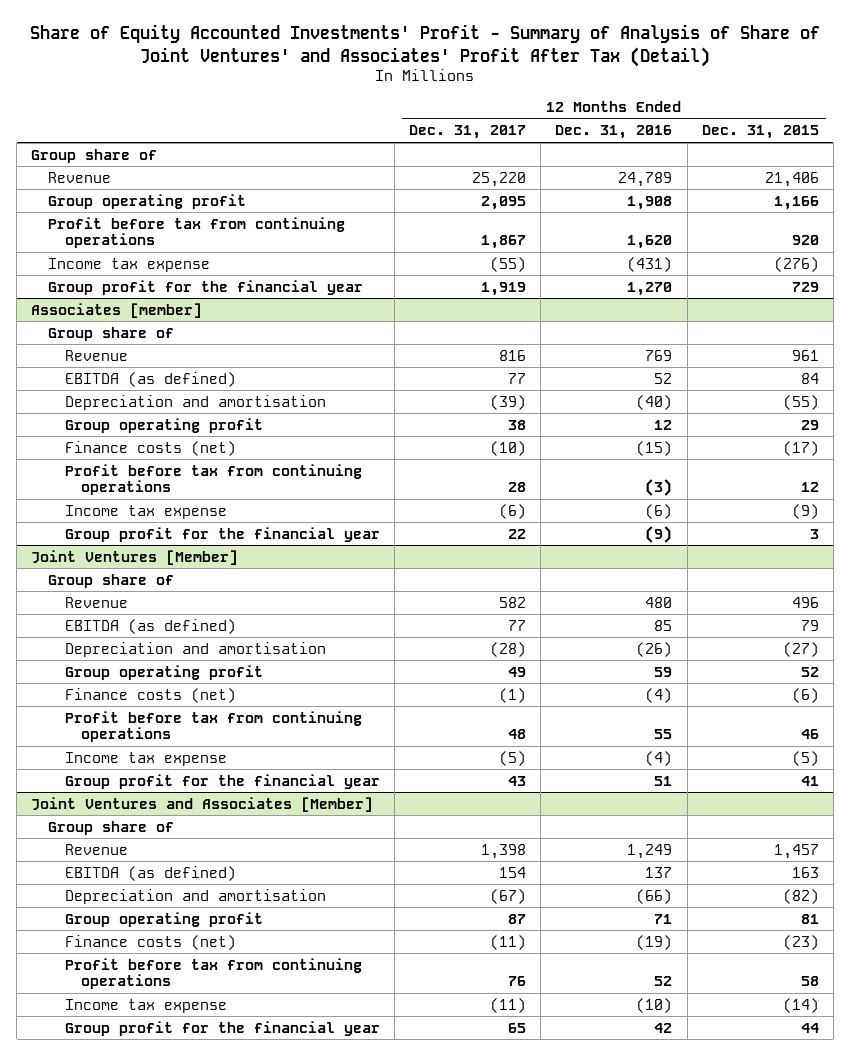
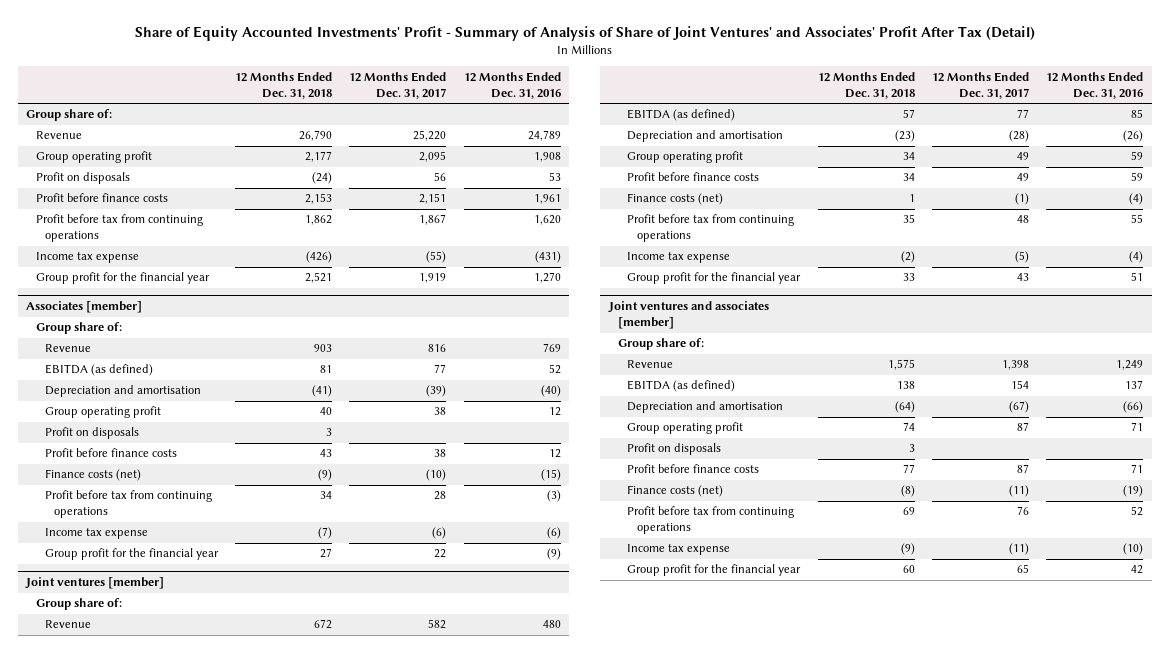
- | 12 Months Ended Dec. 31, 2017 | 12 Months Ended Dec. 31, 2016 | 12 Months Ended Dec. 31, 2015
+ | 12 Months Ended Dec. 31, 2018 | 12 Months Ended Dec. 31, 2017 | 12 Months Ended Dec. 31, 2016
- Group share of
+ Group share of:
+ Profit on disposals | (24) | 56 | 53
+ Profit before finance costs | 2,153 | 2,151 | 1,961
@ Associates [member]
- Group share of
+ Group share of:
+ Profit on disposals | 3 | |
+ Profit before finance costs | 43 | 38 | 12
- Joint Ventures [Member]
- Group share of
+ Joint ventures [member]
+ Group share of:
+ Profit before finance costs | 34 | 49 | 59
- Joint Ventures and Associates [Member]
- Group share of
+ Joint ventures and associates [member]
+ Group share of:
+ Profit on disposals | 3 | |
+ Profit before finance costs | 77 | 87 | 71

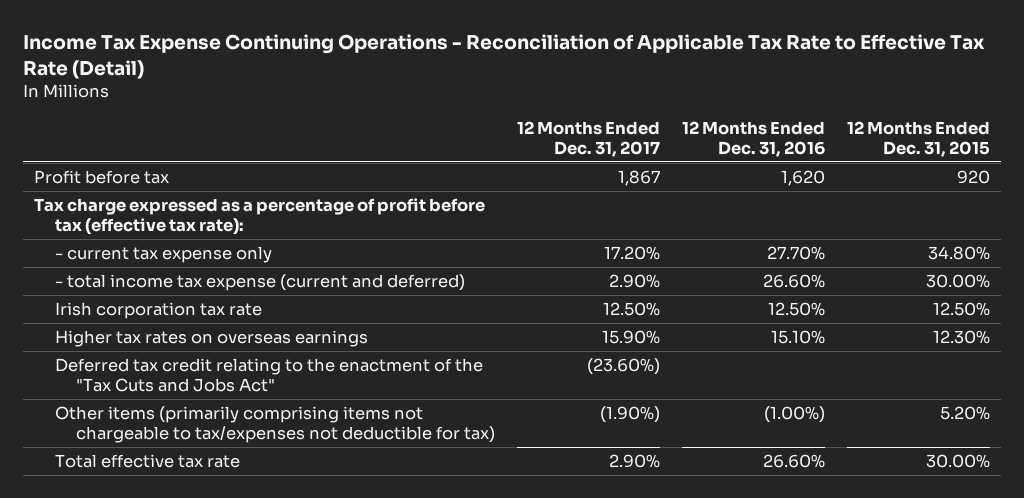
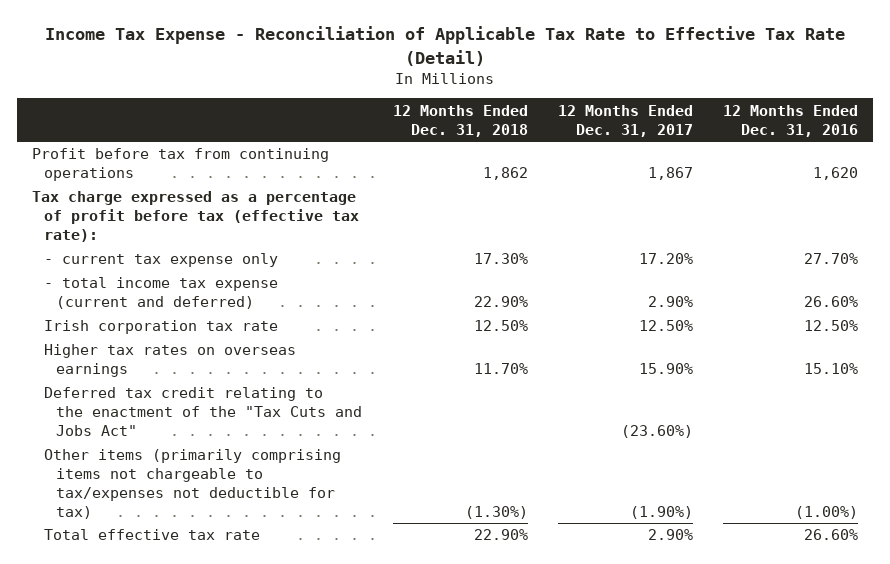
- Income Tax Expense Continuing Operations - Reconciliation of Applicable Tax Rate to Effective Tax Rate (Detail)
+ Income Tax Expense - Reconciliation of Applicable Tax Rate to Effective Tax Rate (Detail)
- | 12 Months Ended Dec. 31, 2017 | 12 Months Ended Dec. 31, 2016 | 12 Months Ended Dec. 31, 2015
+ | 12 Months Ended Dec. 31, 2018 | 12 Months Ended Dec. 31, 2017 | 12 Months Ended Dec. 31, 2016
- Profit before tax | 1,867 | 1,620 | 920
+ Profit before tax from continuing operations | 1,862 | 1,867 | 1,620

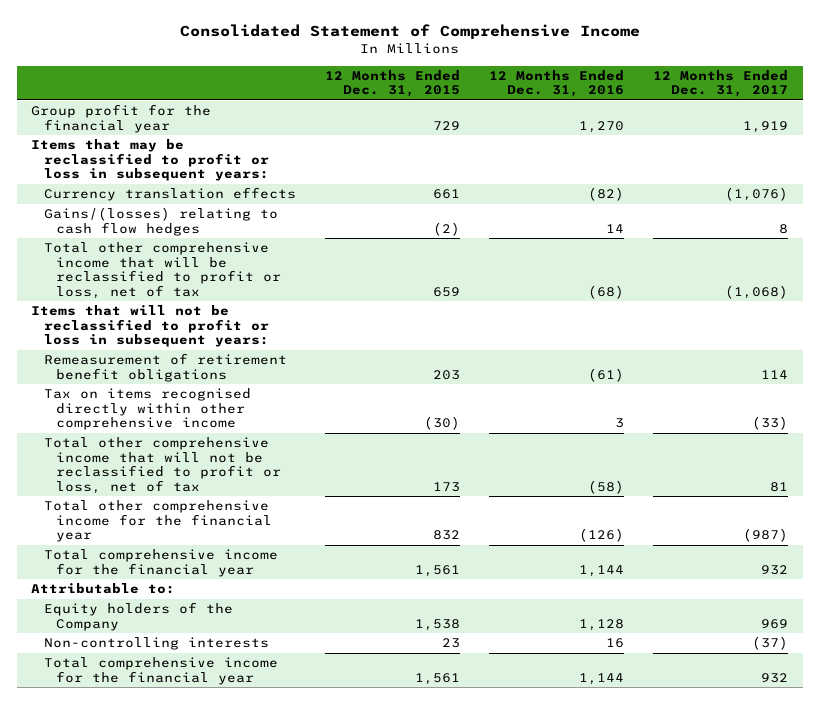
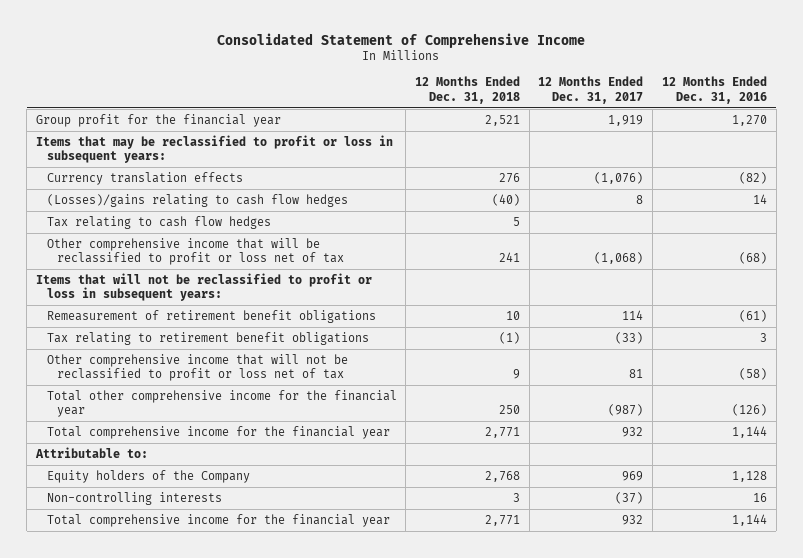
- | 12 Months Ended Dec. 31, 2015 | 12 Months Ended Dec. 31, 2016 | 12 Months Ended Dec. 31, 2017
+ | 12 Months Ended Dec. 31, 2018 | 12 Months Ended Dec. 31, 2017 | 12 Months Ended Dec. 31, 2016
- Gains/(losses) relating to cash flow hedges | (2) | 14 | 8
- Total other comprehensive income that will be reclassified to profit or loss, net of tax | 659 | (68) | (1,068)
+ (Losses)/gains relating to cash flow hedges | (40) | 8 | 14
+ Tax relating to cash flow hedges | 5 | |
+ Other comprehensive income that will be reclassified to profit or loss net of tax | 241 | (1,068) | (68)
- Tax on items recognised directly within other comprehensive income | (30) | 3 | (33)
- Total other comprehensive income that will not be reclassified to profit or loss, net of tax | 173 | (58) | 81
+ Tax relating to retirement benefit obligations | (1) | (33) | 3
+ Other comprehensive income that will not be reclassified to profit or loss net of tax | 9 | 81 | (58)

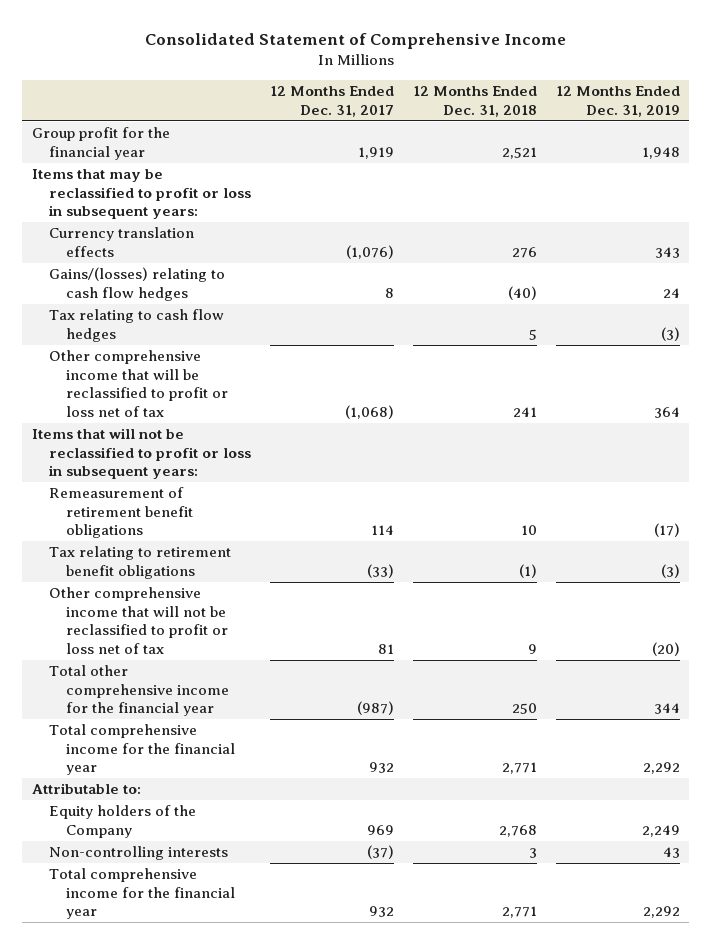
- | 12 Months Ended Dec. 31, 2018 | 12 Months Ended Dec. 31, 2017 | 12 Months Ended Dec. 31, 2016
+ | 12 Months Ended Dec. 31, 2017 | 12 Months Ended Dec. 31, 2018 | 12 Months Ended Dec. 31, 2019
- (Losses)/gains relating to cash flow hedges | (40) | 8 | 14
+ Gains/(losses) relating to cash flow hedges | 8 | (40) | 24

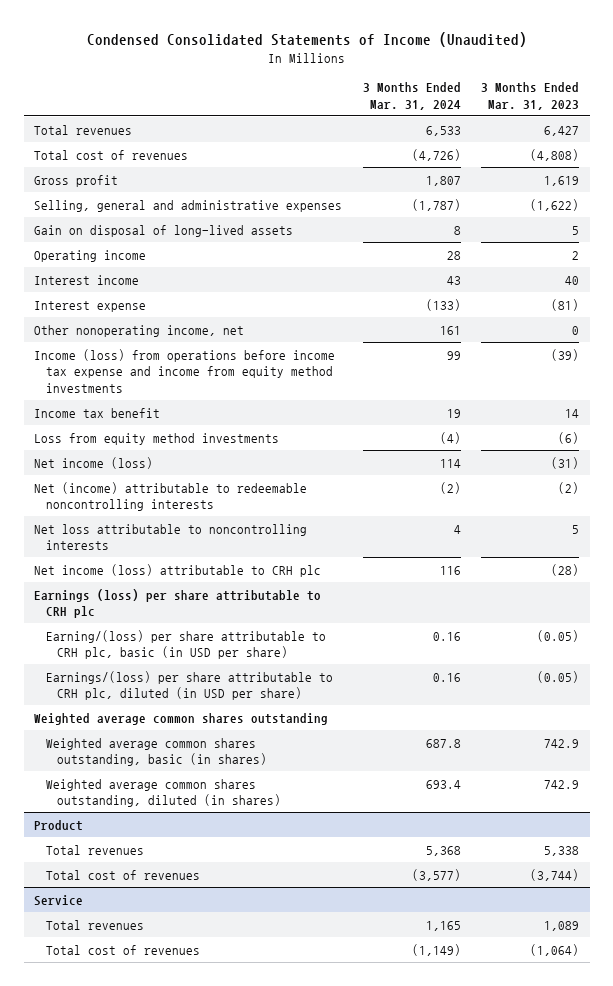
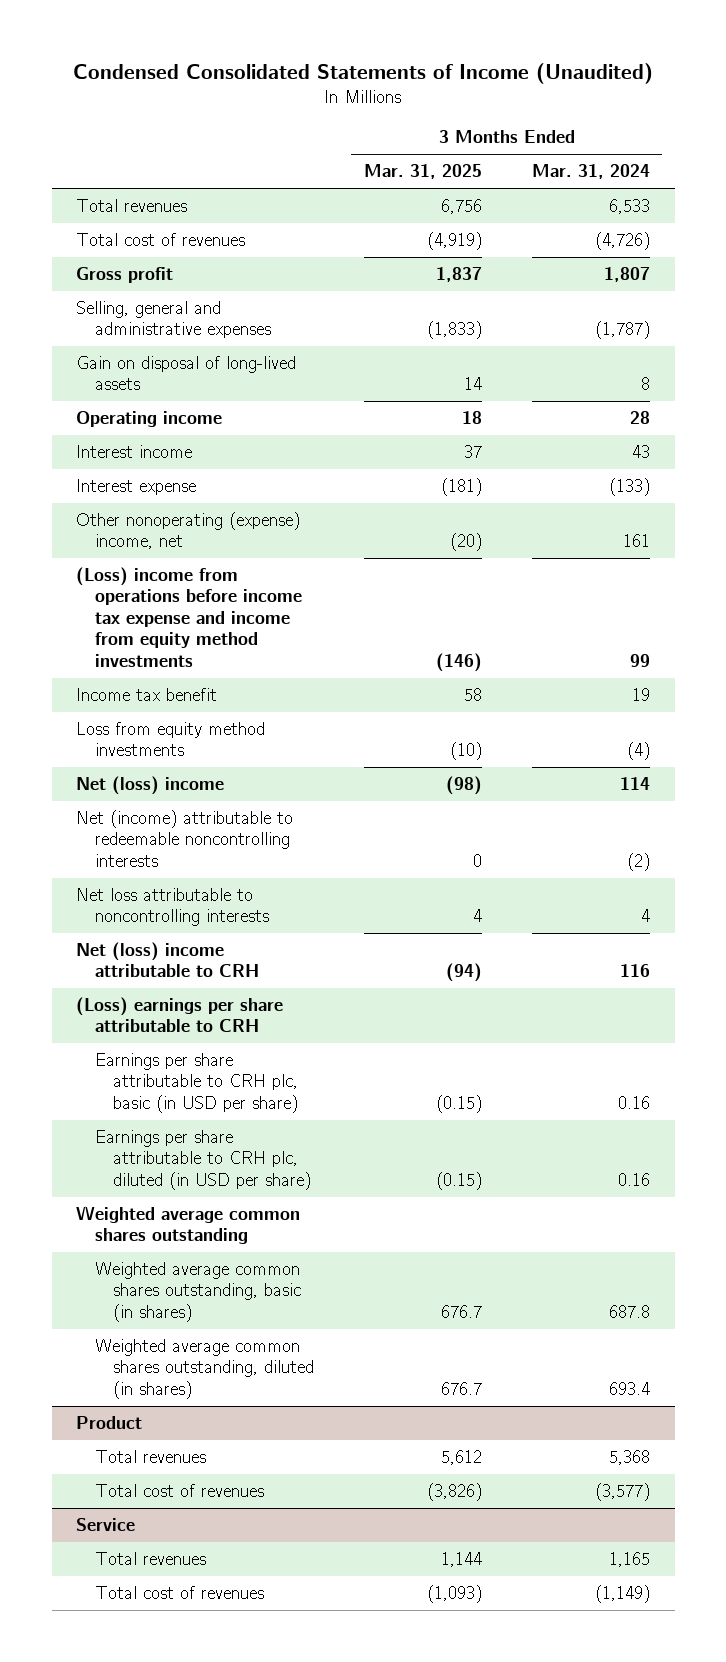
- | 3 Months Ended Mar. 31, 2024 | 3 Months Ended Mar. 31, 2023
+ | 3 Months Ended Mar. 31, 2025 | 3 Months Ended Mar. 31, 2024
- Other nonoperating income, net | 161 | 0
- Income (loss) from operations before income tax expense and income from equity method investments | 99 | (39)
+ Other nonoperating (expense) income, net | (20) | 161
+ (Loss) income from operations before income tax expense and income from equity method investments | (146) | 99
- Net income (loss) | 114 | (31)
+ Net (loss) income | (98) | 114
- Net income (loss) attributable to CRH plc | 116 | (28)
- Earnings (loss) per share attributable to CRH plc
- Earning/(loss) per share attributable to CRH plc, basic (in USD per share) | 0.16 | (0.05)
- Earnings/(loss) per share attributable to CRH plc, diluted (in USD per share) | 0.16 | (0.05)
+ Net (loss) income attributable to CRH | (94) | 116
+ (Loss) earnings per share attributable to CRH
+ Earnings per share attributable to CRH plc, basic (in USD per share) | (0.15) | 0.16
+ Earnings per share attributable to CRH plc, diluted (in USD per share) | (0.15) | 0.16

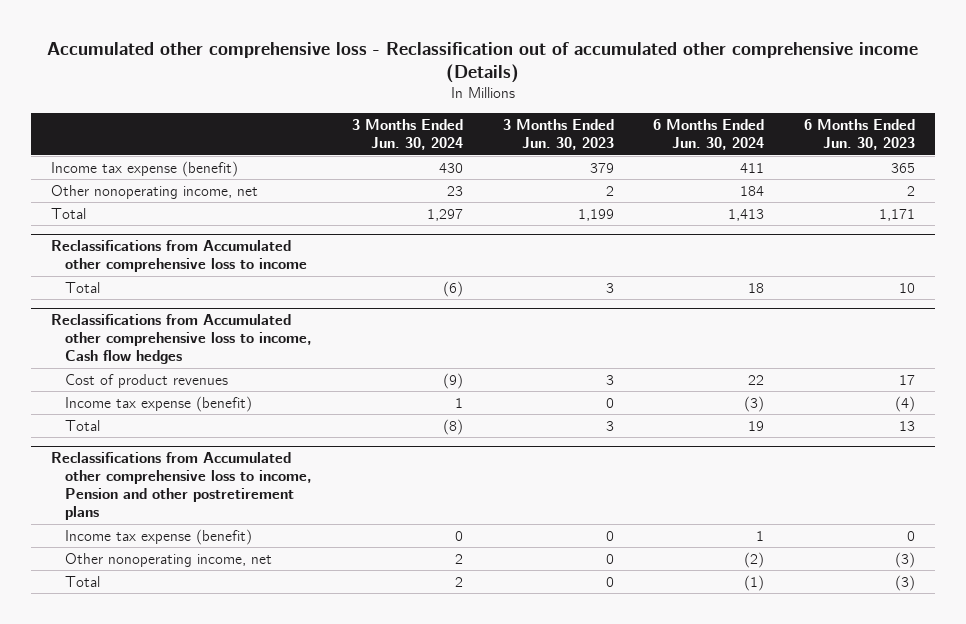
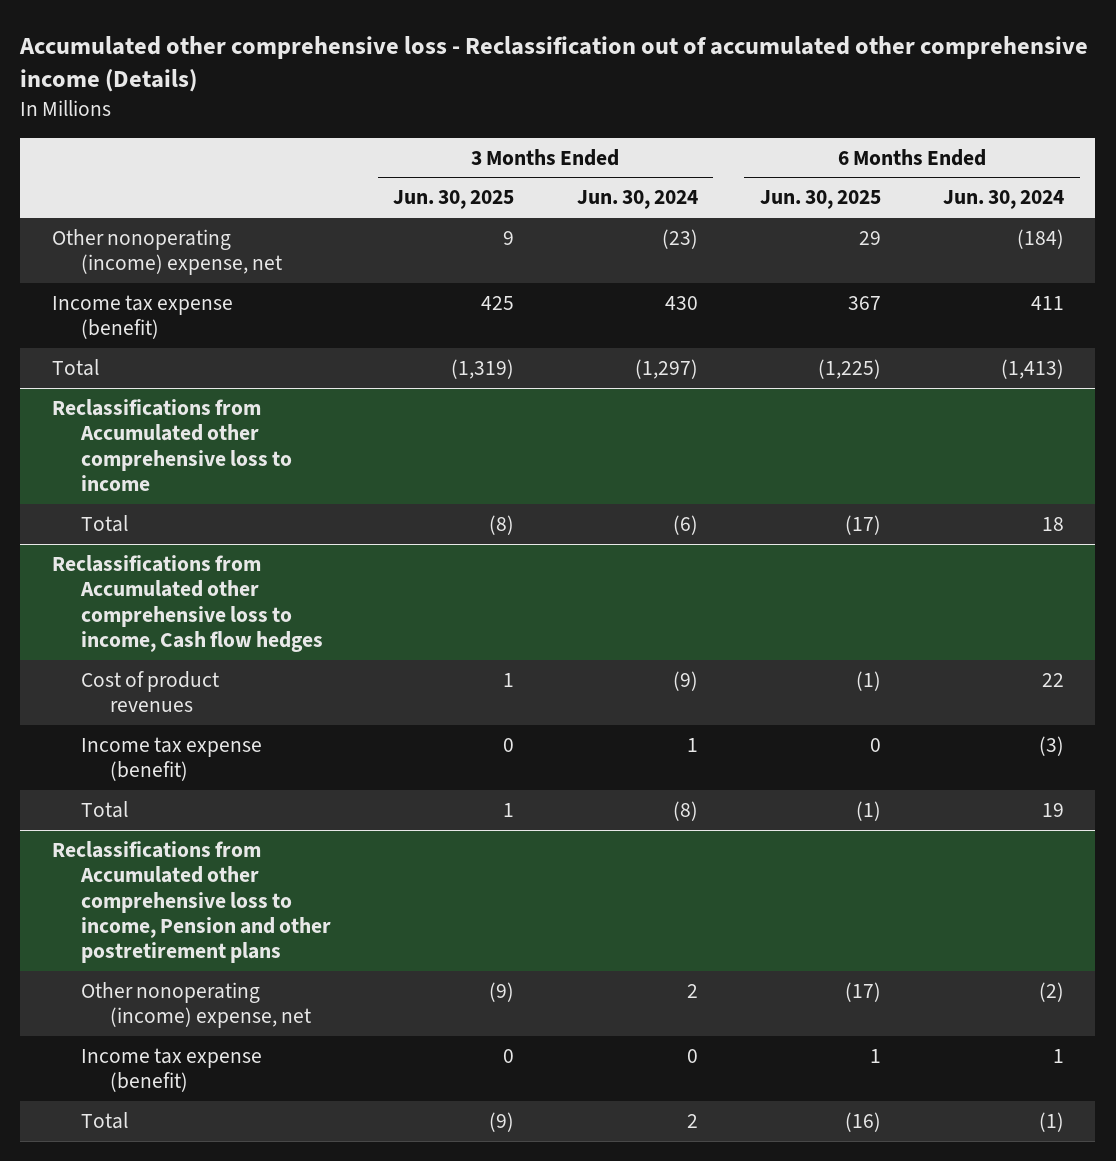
- | 3 Months Ended Jun. 30, 2024 | 3 Months Ended Jun. 30, 2023 | 6 Months Ended Jun. 30, 2024 | 6 Months Ended Jun. 30, 2023
+ | 3 Months Ended Jun. 30, 2025 | 3 Months Ended Jun. 30, 2024 | 6 Months Ended Jun. 30, 2025 | 6 Months Ended Jun. 30, 2024
+ Other nonoperating (income) expense, net | 9 | (23) | 29 | (184)
- Other nonoperating income, net | 23 | 2 | 184 | 2
- Total | 1,297 | 1,199 | 1,413 | 1,171
+ Total | (1,319) | (1,297) | (1,225) | (1,413)
@ Reclassifications from Accumulated other comprehensive loss to income, Pension and other postretirement plans
+ Other nonoperating (income) expense, net | (9) | 2 | (17) | (2)
- Other nonoperating income, net | 2 | 0 | (2) | (3)

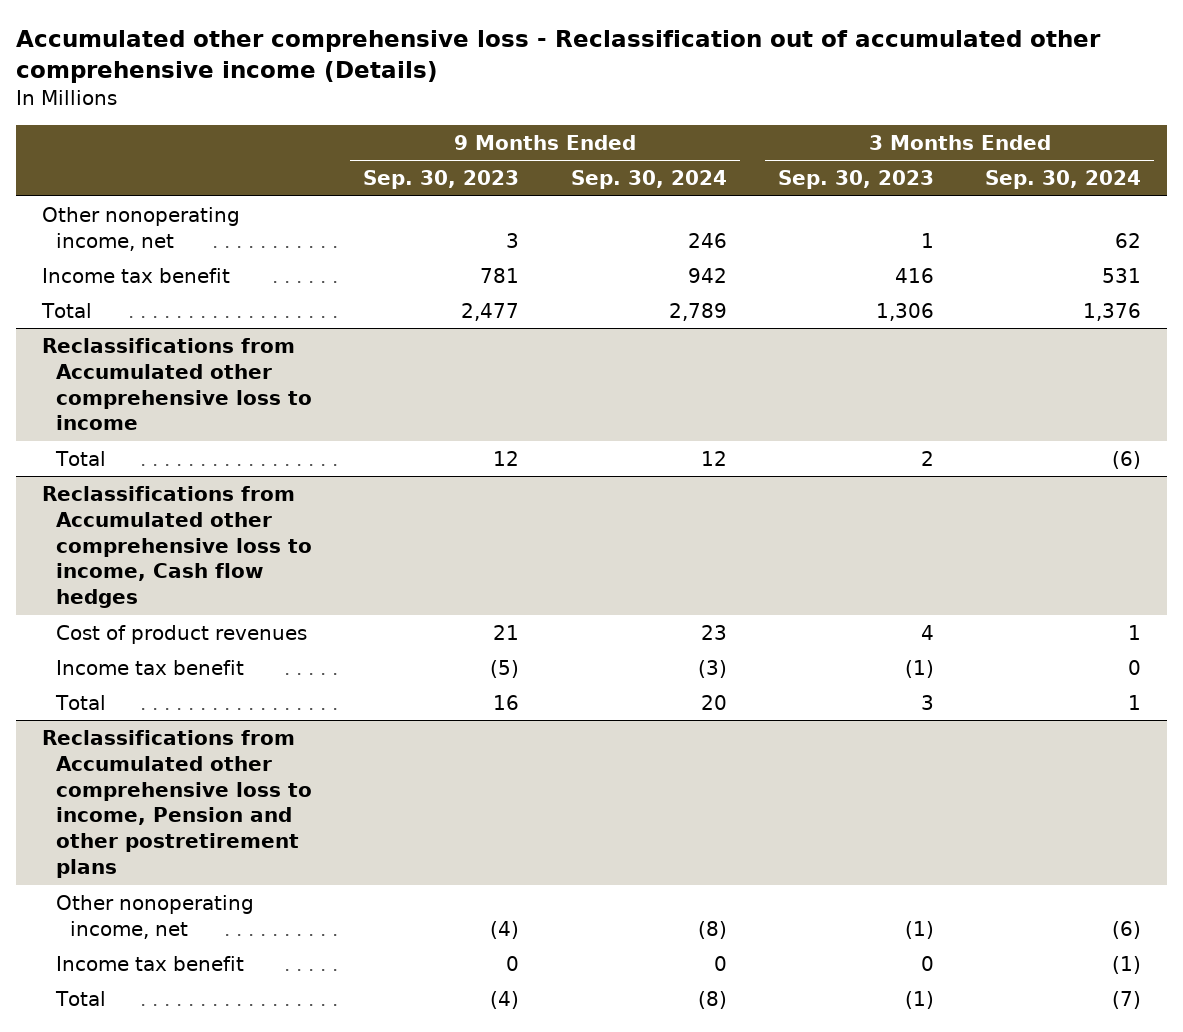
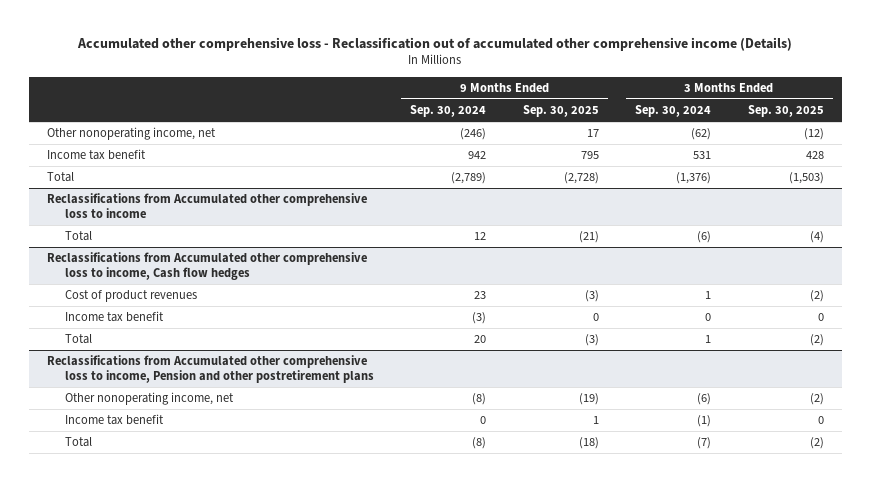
- | 9 Months Ended Sep. 30, 2023 | 9 Months Ended Sep. 30, 2024 | 3 Months Ended Sep. 30, 2023 | 3 Months Ended Sep. 30, 2024
+ | 9 Months Ended Sep. 30, 2024 | 9 Months Ended Sep. 30, 2025 | 3 Months Ended Sep. 30, 2024 | 3 Months Ended Sep. 30, 2025
- Other nonoperating income, net | 3 | 246 | 1 | 62
+ Other nonoperating income, net | (246) | 17 | (62) | (12)
- Total | 2,477 | 2,789 | 1,306 | 1,376
+ Total | (2,789) | (2,728) | (1,376) | (1,503)

